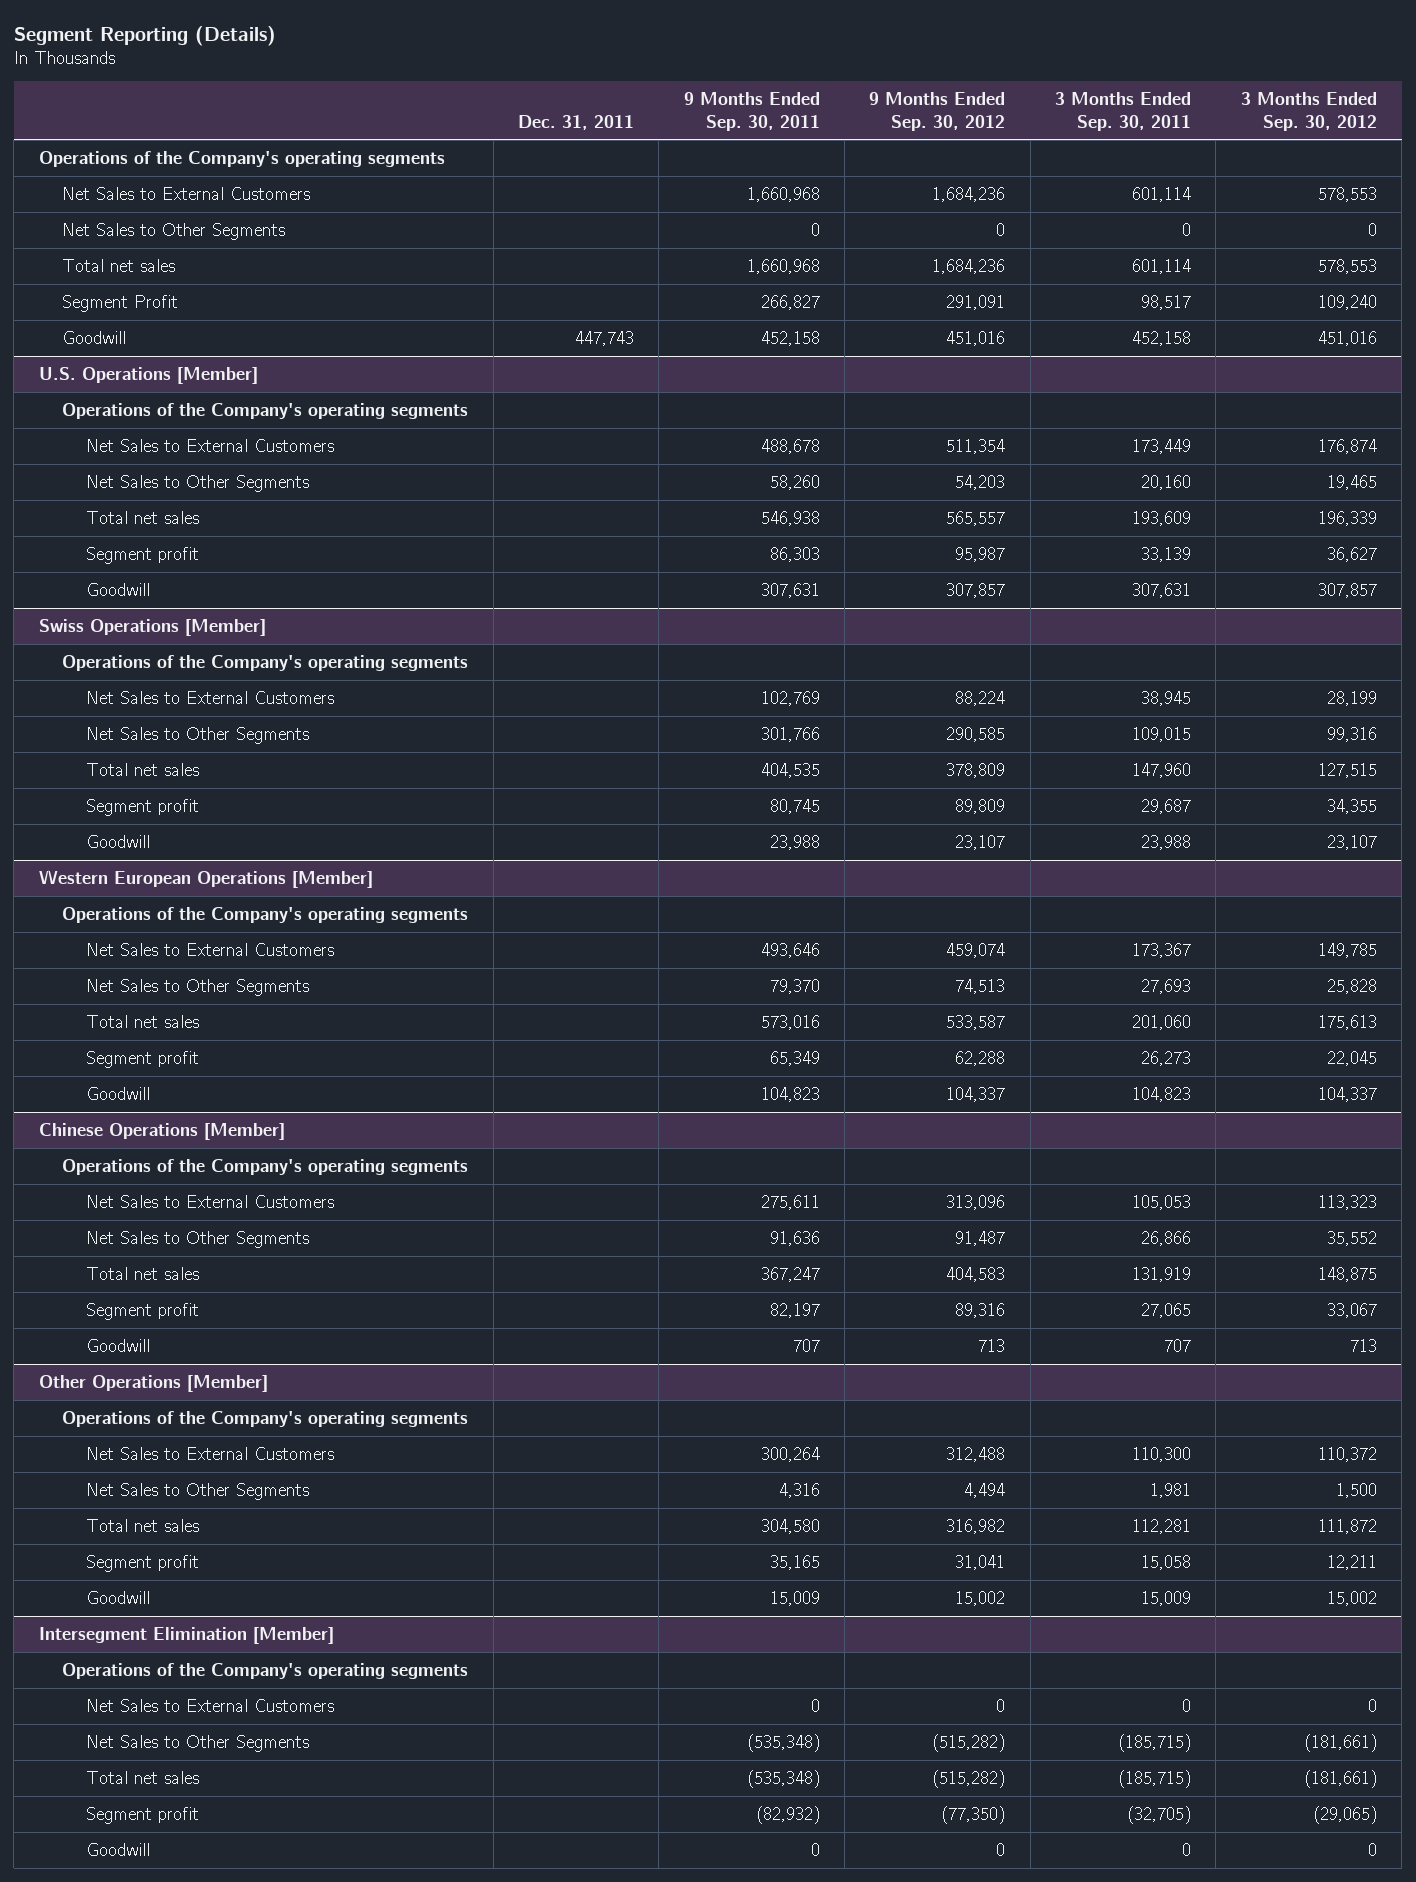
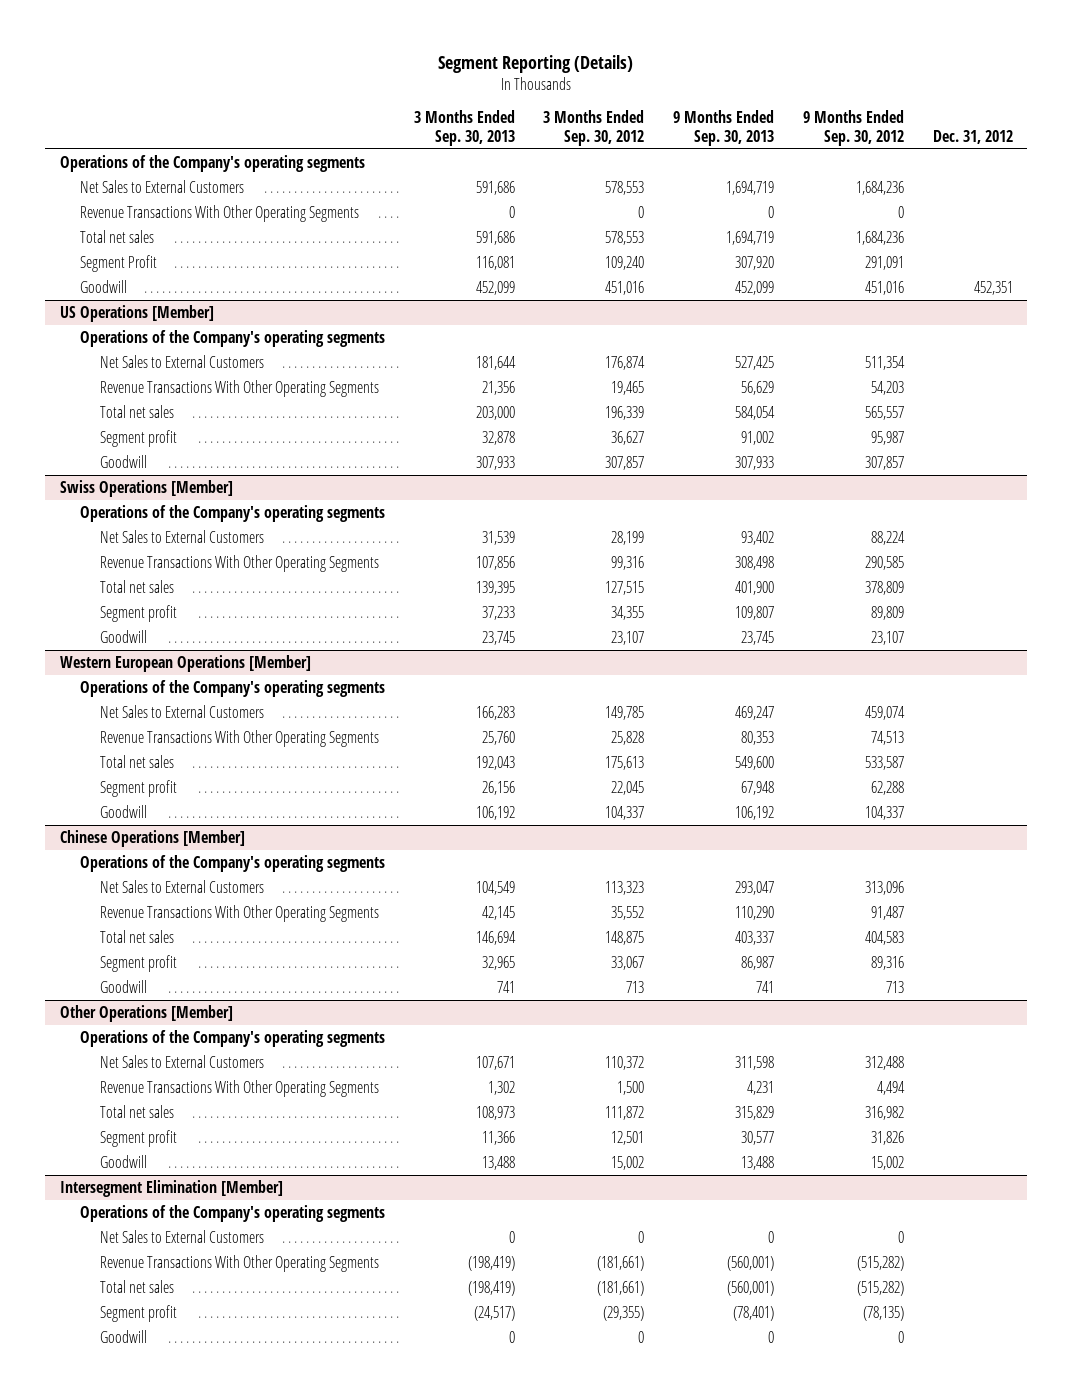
- | Dec. 31, 2011 | 9 Months Ended Sep. 30, 2011 | 9 Months Ended Sep. 30, 2012 | 3 Months Ended Sep. 30, 2011 | 3 Months Ended Sep. 30, 2012
+ | 3 Months Ended Sep. 30, 2013 | 3 Months Ended Sep. 30, 2012 | 9 Months Ended Sep. 30, 2013 | 9 Months Ended Sep. 30, 2012 | Dec. 31, 2012
- Net Sales to Other Segments | | 0 | 0 | 0 | 0
+ Revenue Transactions With Other Operating Segments | 0 | 0 | 0 | 0 |
- U.S. Operations [Member]
+ US Operations [Member]
- Net Sales to Other Segments | | 58,260 | 54,203 | 20,160 | 19,465
+ Revenue Transactions With Other Operating Segments | 21,356 | 19,465 | 56,629 | 54,203 |
@ Swiss Operations [Member]
- Net Sales to Other Segments | | 301,766 | 290,585 | 109,015 | 99,316
+ Revenue Transactions With Other Operating Segments | 107,856 | 99,316 | 308,498 | 290,585 |
@ Western European Operations [Member]
- Net Sales to Other Segments | | 79,370 | 74,513 | 27,693 | 25,828
+ Revenue Transactions With Other Operating Segments | 25,760 | 25,828 | 80,353 | 74,513 |
@ Chinese Operations [Member]
- Net Sales to Other Segments | | 91,636 | 91,487 | 26,866 | 35,552
+ Revenue Transactions With Other Operating Segments | 42,145 | 35,552 | 110,290 | 91,487 |
@ Other Operations [Member]
- Net Sales to Other Segments | | 4,316 | 4,494 | 1,981 | 1,500
+ Revenue Transactions With Other Operating Segments | 1,302 | 1,500 | 4,231 | 4,494 |
- Segment profit | | 35,165 | 31,041 | 15,058 | 12,211
+ Segment profit | 11,366 | 12,501 | 30,577 | 31,826 |
@ Intersegment Elimination [Member]
- Net Sales to Other Segments | | (535,348) | (515,282) | (185,715) | (181,661)
+ Revenue Transactions With Other Operating Segments | (198,419) | (181,661) | (560,001) | (515,282) |
- Segment profit | | (82,932) | (77,350) | (32,705) | (29,065)
+ Segment profit | (24,517) | (29,355) | (78,401) | (78,135) |

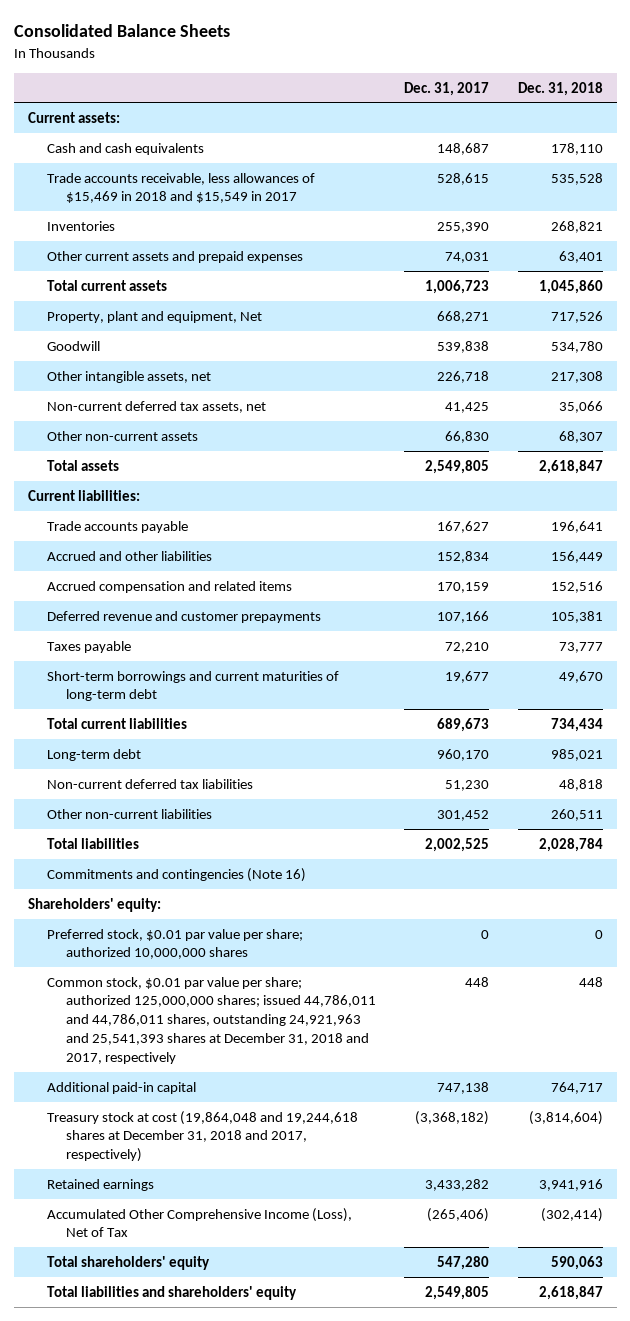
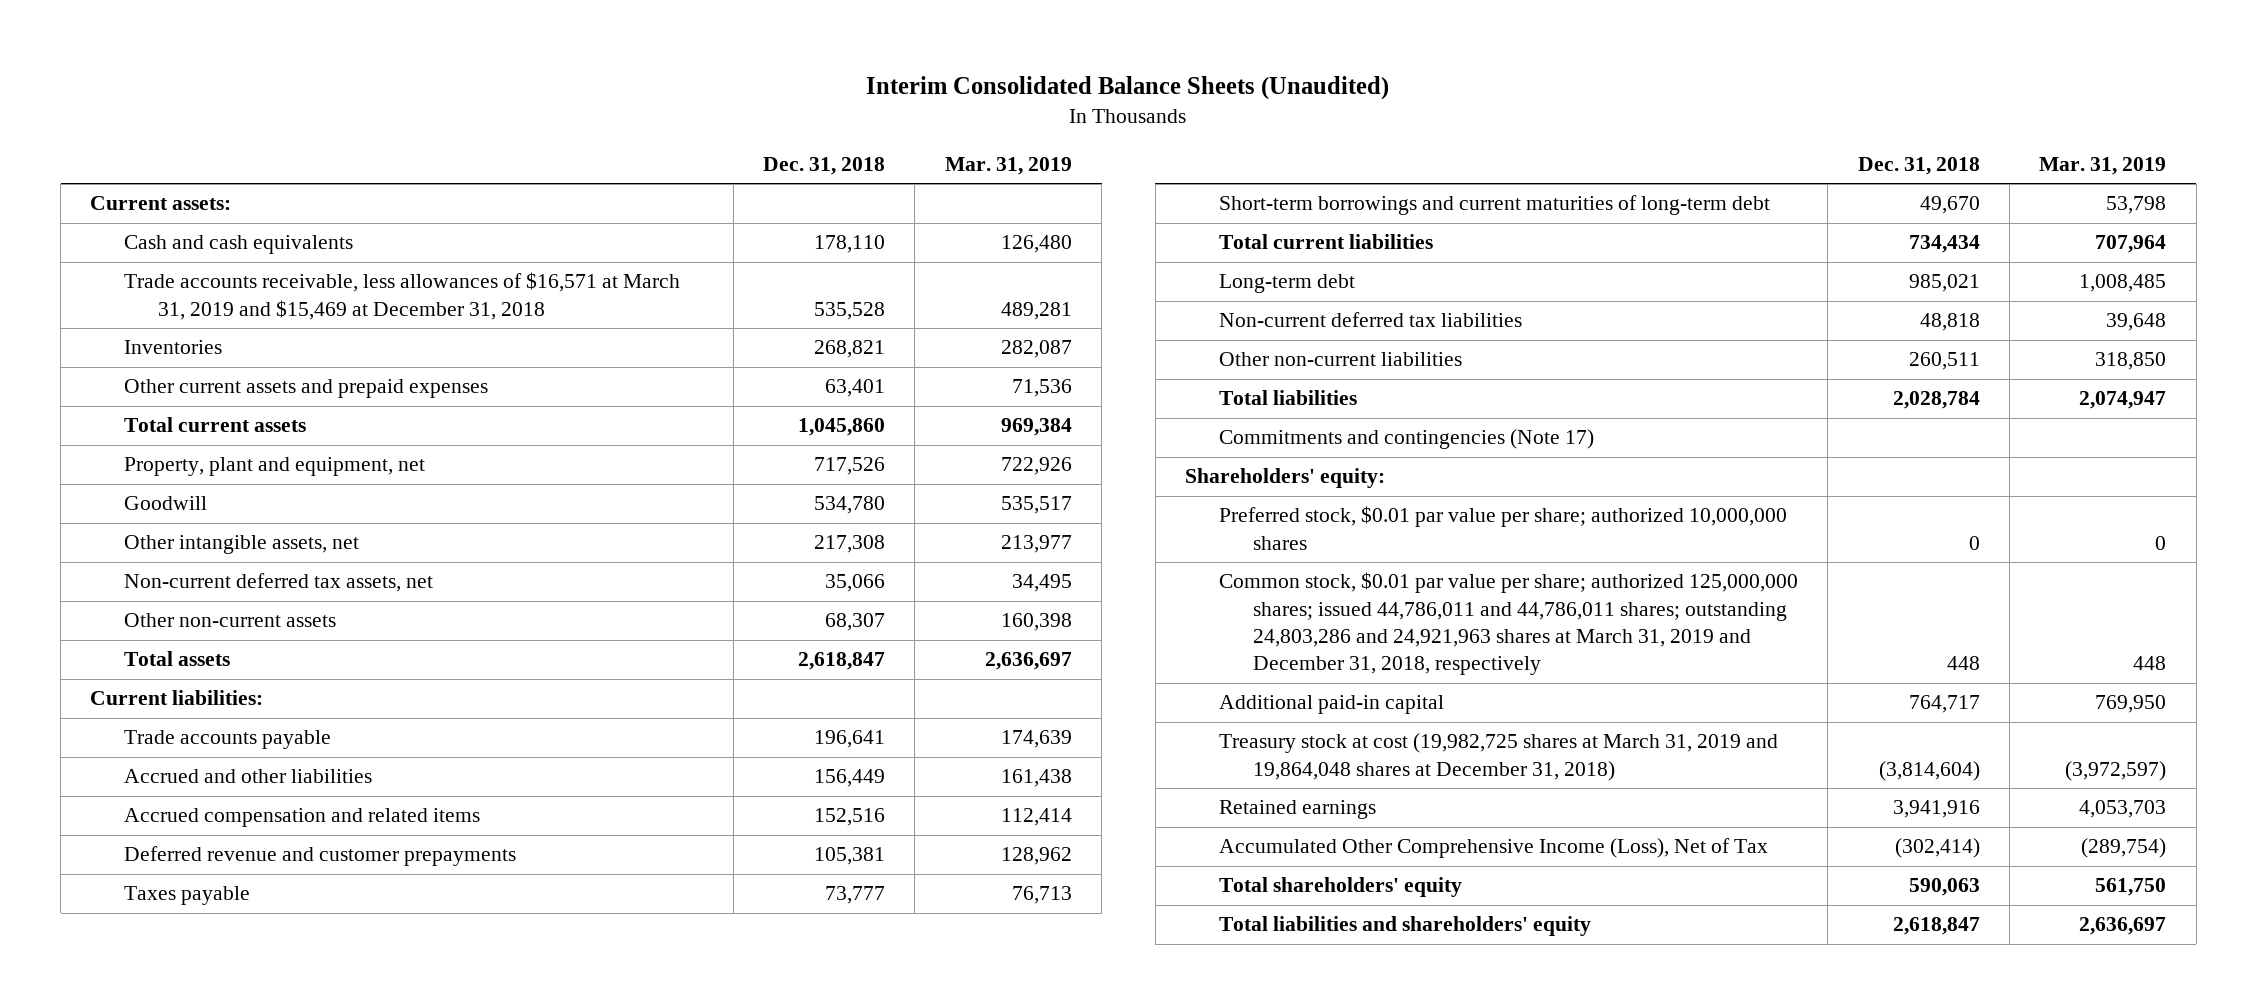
- Consolidated Balance Sheets
+ Interim Consolidated Balance Sheets (Unaudited)
- | Dec. 31, 2017 | Dec. 31, 2018
+ | Dec. 31, 2018 | Mar. 31, 2019
- Trade accounts receivable, less allowances of $15,469 in 2018 and $15,549 in 2017 | 528,615 | 535,528
+ Trade accounts receivable, less allowances of $16,571 at March 31, 2019 and $15,469 at December 31, 2018 | 535,528 | 489,281
- Property, plant and equipment, Net | 668,271 | 717,526
+ Property, plant and equipment, net | 717,526 | 722,926
- Commitments and contingencies (Note 16)
+ Commitments and contingencies (Note 17)
- Common stock, $0.01 par value per share; authorized 125,000,000 shares; issued 44,786,011 and 44,786,011 shares, outstanding 24,921,963 and 25,541,393 shares at December 31, 2018 and 2017, respectively | 448 | 448
+ Common stock, $0.01 par value per share; authorized 125,000,000 shares; issued 44,786,011 and 44,786,011 shares; outstanding 24,803,286 and 24,921,963 shares at March 31, 2019 and December 31, 2018, respectively | 448 | 448
- Treasury stock at cost (19,864,048 and 19,244,618 shares at December 31, 2018 and 2017, respectively) | (3,368,182) | (3,814,604)
+ Treasury stock at cost (19,982,725 shares at March 31, 2019 and 19,864,048 shares at December 31, 2018) | (3,814,604) | (3,972,597)

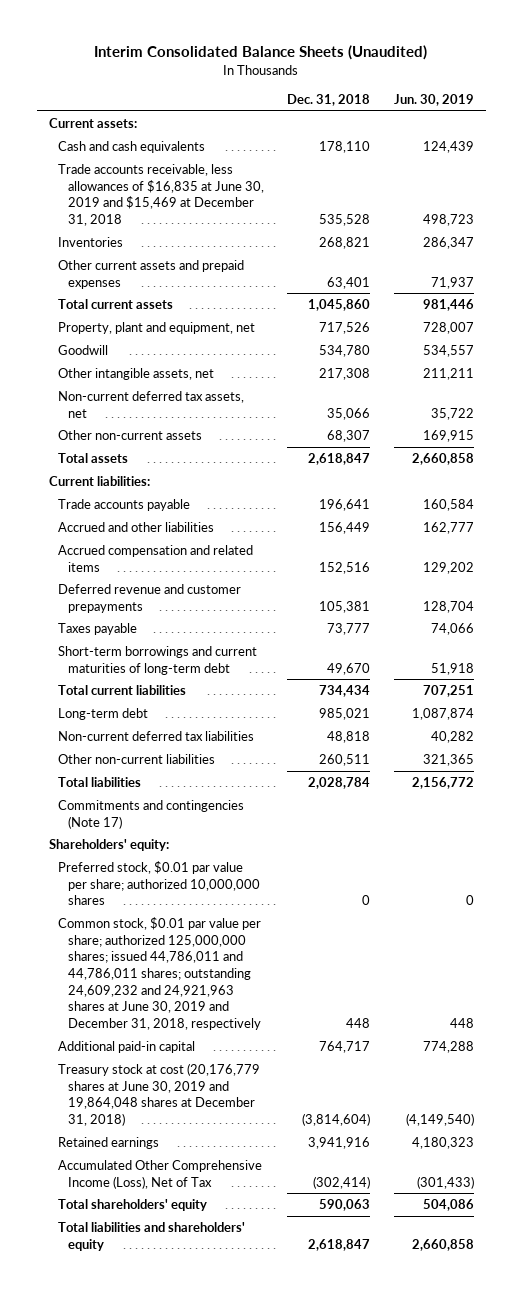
- | Dec. 31, 2018 | Mar. 31, 2019
+ | Dec. 31, 2018 | Jun. 30, 2019
- Trade accounts receivable, less allowances of $16,571 at March 31, 2019 and $15,469 at December 31, 2018 | 535,528 | 489,281
+ Trade accounts receivable, less allowances of $16,835 at June 30, 2019 and $15,469 at December 31, 2018 | 535,528 | 498,723
- Common stock, $0.01 par value per share; authorized 125,000,000 shares; issued 44,786,011 and 44,786,011 shares; outstanding 24,803,286 and 24,921,963 shares at March 31, 2019 and December 31, 2018, respectively | 448 | 448
+ Common stock, $0.01 par value per share; authorized 125,000,000 shares; issued 44,786,011 and 44,786,011 shares; outstanding 24,609,232 and 24,921,963 shares at June 30, 2019 and December 31, 2018, respectively | 448 | 448
- Treasury stock at cost (19,982,725 shares at March 31, 2019 and 19,864,048 shares at December 31, 2018) | (3,814,604) | (3,972,597)
+ Treasury stock at cost (20,176,779 shares at June 30, 2019 and 19,864,048 shares at December 31, 2018) | (3,814,604) | (4,149,540)

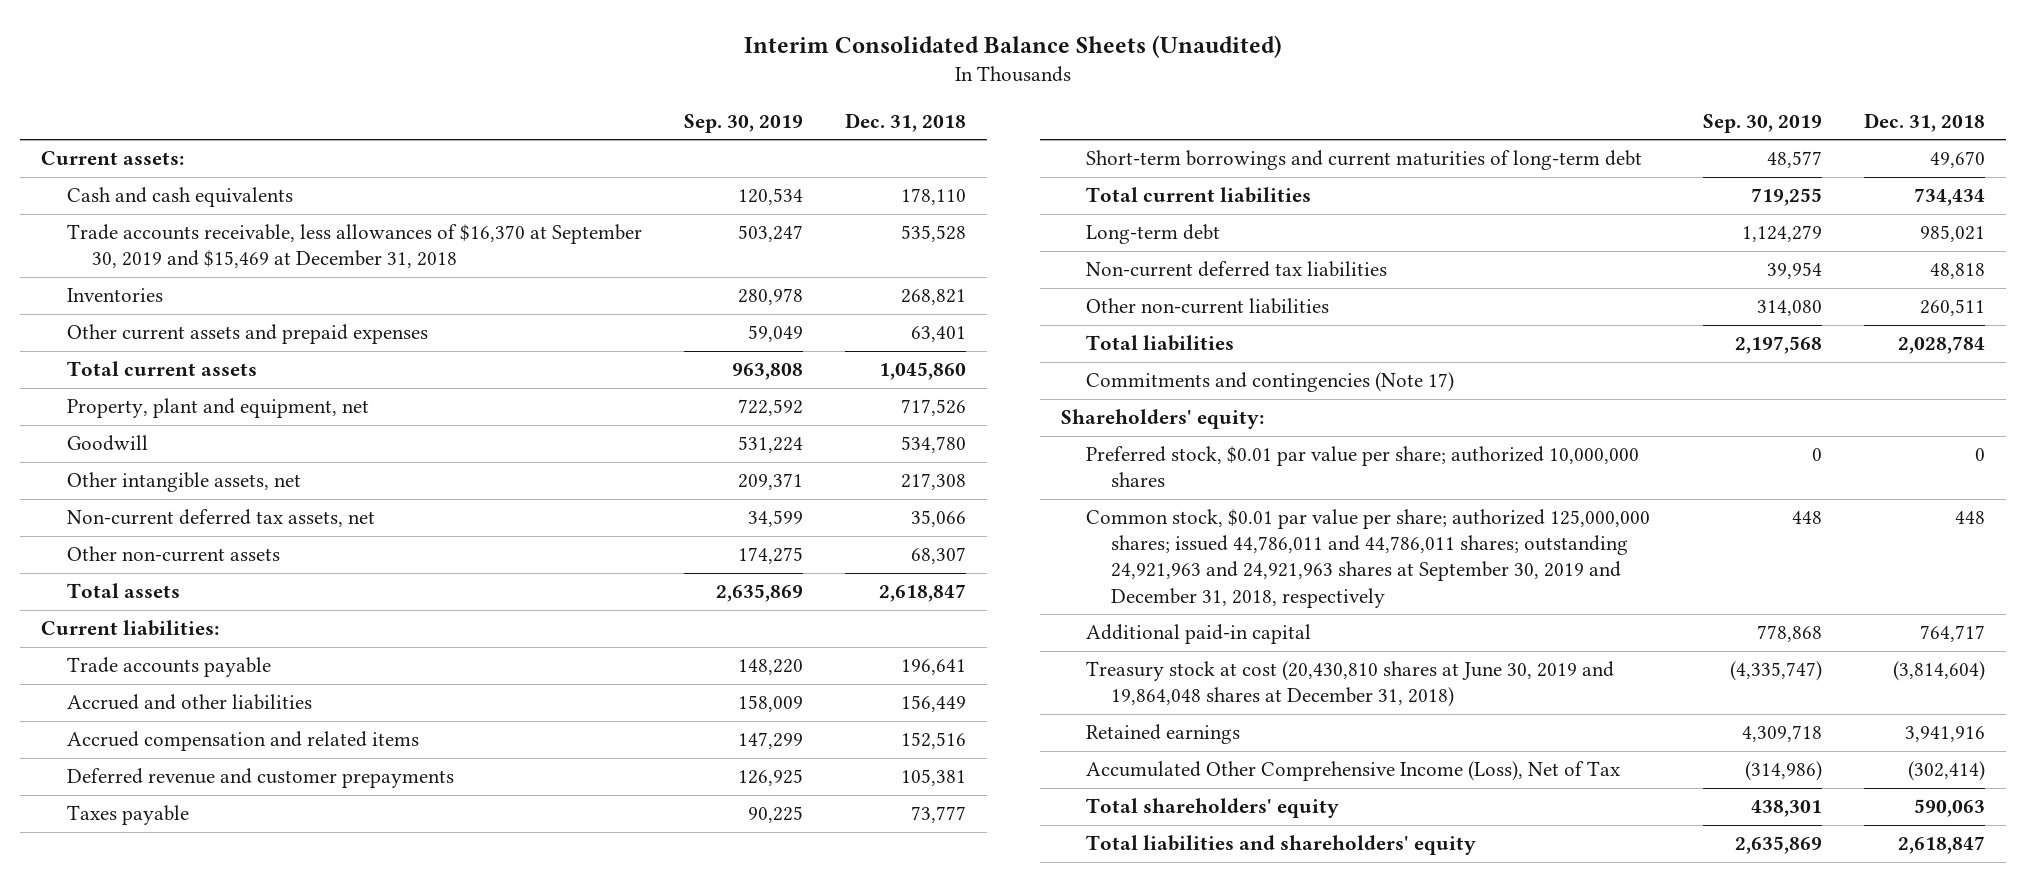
- | Dec. 31, 2018 | Jun. 30, 2019
+ | Sep. 30, 2019 | Dec. 31, 2018
- Trade accounts receivable, less allowances of $16,835 at June 30, 2019 and $15,469 at December 31, 2018 | 535,528 | 498,723
+ Trade accounts receivable, less allowances of $16,370 at September 30, 2019 and $15,469 at December 31, 2018 | 503,247 | 535,528
- Common stock, $0.01 par value per share; authorized 125,000,000 shares; issued 44,786,011 and 44,786,011 shares; outstanding 24,609,232 and 24,921,963 shares at June 30, 2019 and December 31, 2018, respectively | 448 | 448
+ Common stock, $0.01 par value per share; authorized 125,000,000 shares; issued 44,786,011 and 44,786,011 shares; outstanding 24,921,963 and 24,921,963 shares at September 30, 2019 and December 31, 2018, respectively | 448 | 448
- Treasury stock at cost (20,176,779 shares at June 30, 2019 and 19,864,048 shares at December 31, 2018) | (3,814,604) | (4,149,540)
+ Treasury stock at cost (20,430,810 shares at June 30, 2019 and 19,864,048 shares at December 31, 2018) | (4,335,747) | (3,814,604)

